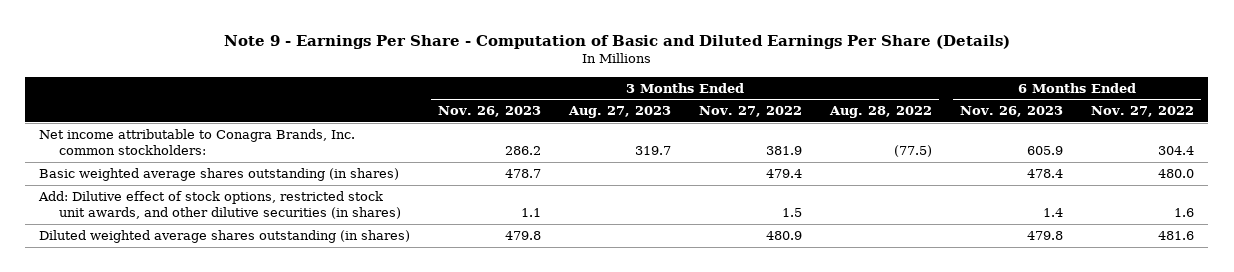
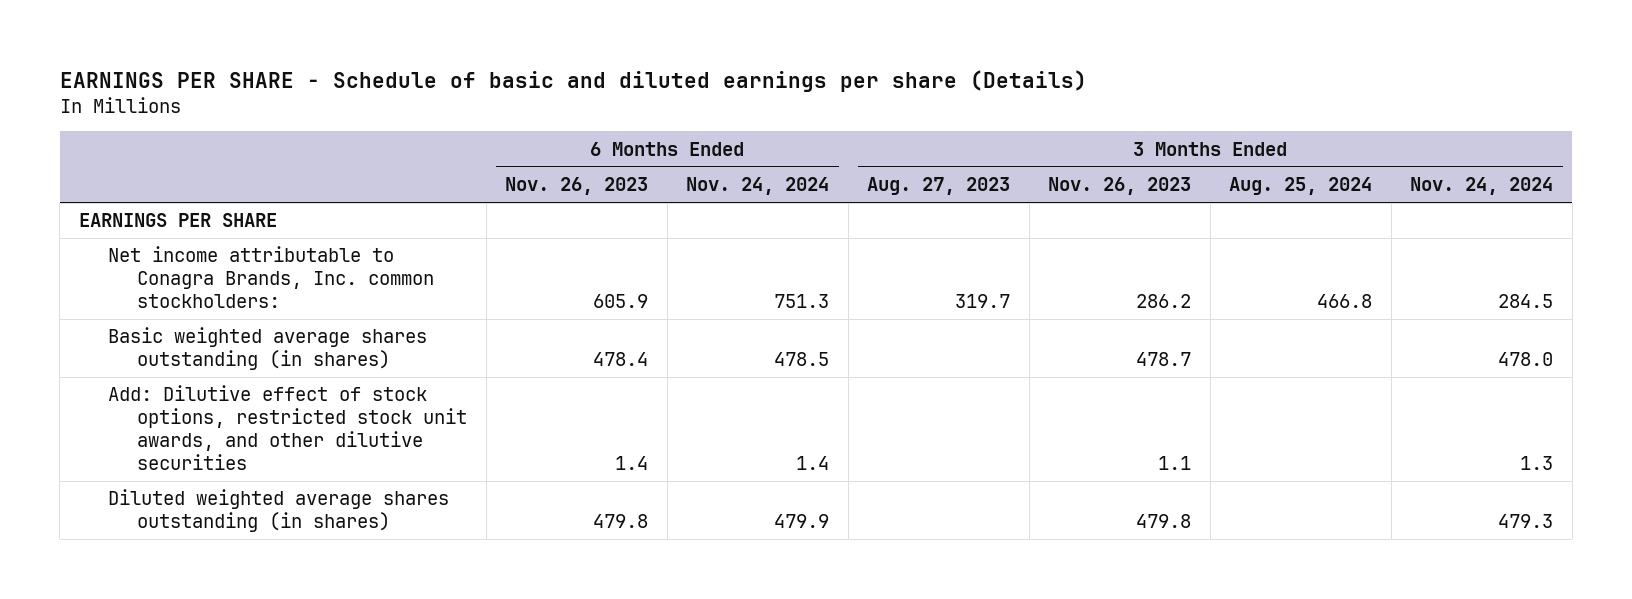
- Note 9 - Earnings Per Share - Computation of Basic and Diluted Earnings Per Share (Details)
+ EARNINGS PER SHARE - Schedule of basic and diluted earnings per share (Details)
- | 3 Months Ended Nov. 26, 2023 | 3 Months Ended Aug. 27, 2023 | 3 Months Ended Nov. 27, 2022 | 3 Months Ended Aug. 28, 2022 | 6 Months Ended Nov. 26, 2023 | 6 Months Ended Nov. 27, 2022
+ | 6 Months Ended Nov. 26, 2023 | 6 Months Ended Nov. 24, 2024 | 3 Months Ended Aug. 27, 2023 | 3 Months Ended Nov. 26, 2023 | 3 Months Ended Aug. 25, 2024 | 3 Months Ended Nov. 24, 2024
+ EARNINGS PER SHARE
- Add: Dilutive effect of stock options, restricted stock unit awards, and other dilutive securities (in shares) | 1.1 | | 1.5 | | 1.4 | 1.6
+ Add: Dilutive effect of stock options, restricted stock unit awards, and other dilutive securities | 1.4 | 1.4 | | 1.1 | | 1.3

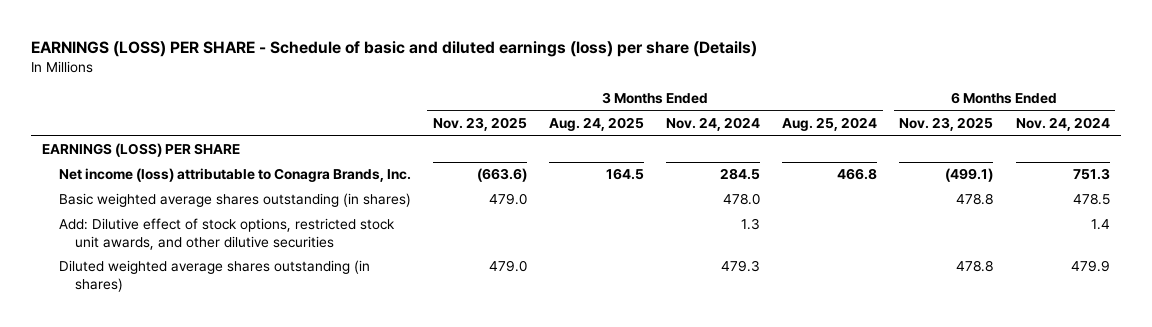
- EARNINGS PER SHARE - Schedule of basic and diluted earnings per share (Details)
+ EARNINGS (LOSS) PER SHARE - Schedule of basic and diluted earnings (loss) per share (Details)
- | 6 Months Ended Nov. 26, 2023 | 6 Months Ended Nov. 24, 2024 | 3 Months Ended Aug. 27, 2023 | 3 Months Ended Nov. 26, 2023 | 3 Months Ended Aug. 25, 2024 | 3 Months Ended Nov. 24, 2024
+ | 3 Months Ended Nov. 23, 2025 | 3 Months Ended Aug. 24, 2025 | 3 Months Ended Nov. 24, 2024 | 3 Months Ended Aug. 25, 2024 | 6 Months Ended Nov. 23, 2025 | 6 Months Ended Nov. 24, 2024
- EARNINGS PER SHARE
- Net income attributable to Conagra Brands, Inc. common stockholders: | 605.9 | 751.3 | 319.7 | 286.2 | 466.8 | 284.5
+ EARNINGS (LOSS) PER SHARE
+ Net income (loss) attributable to Conagra Brands, Inc. | (663.6) | 164.5 | 284.5 | 466.8 | (499.1) | 751.3

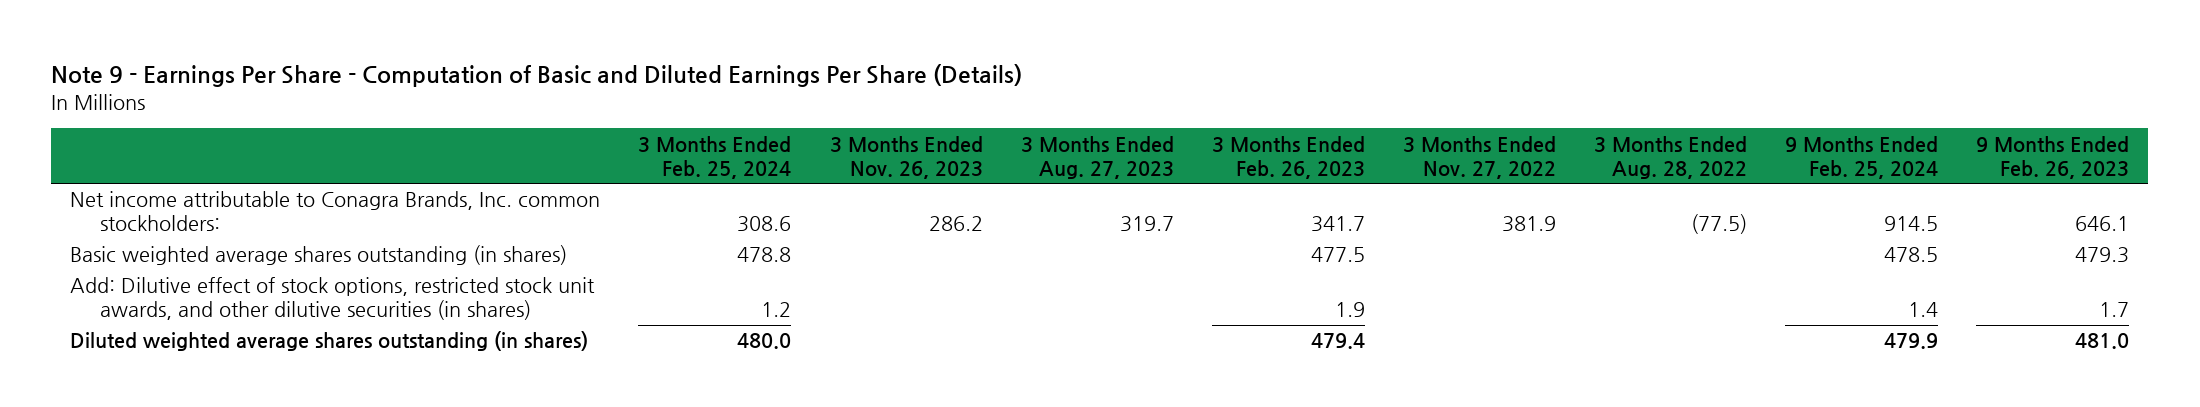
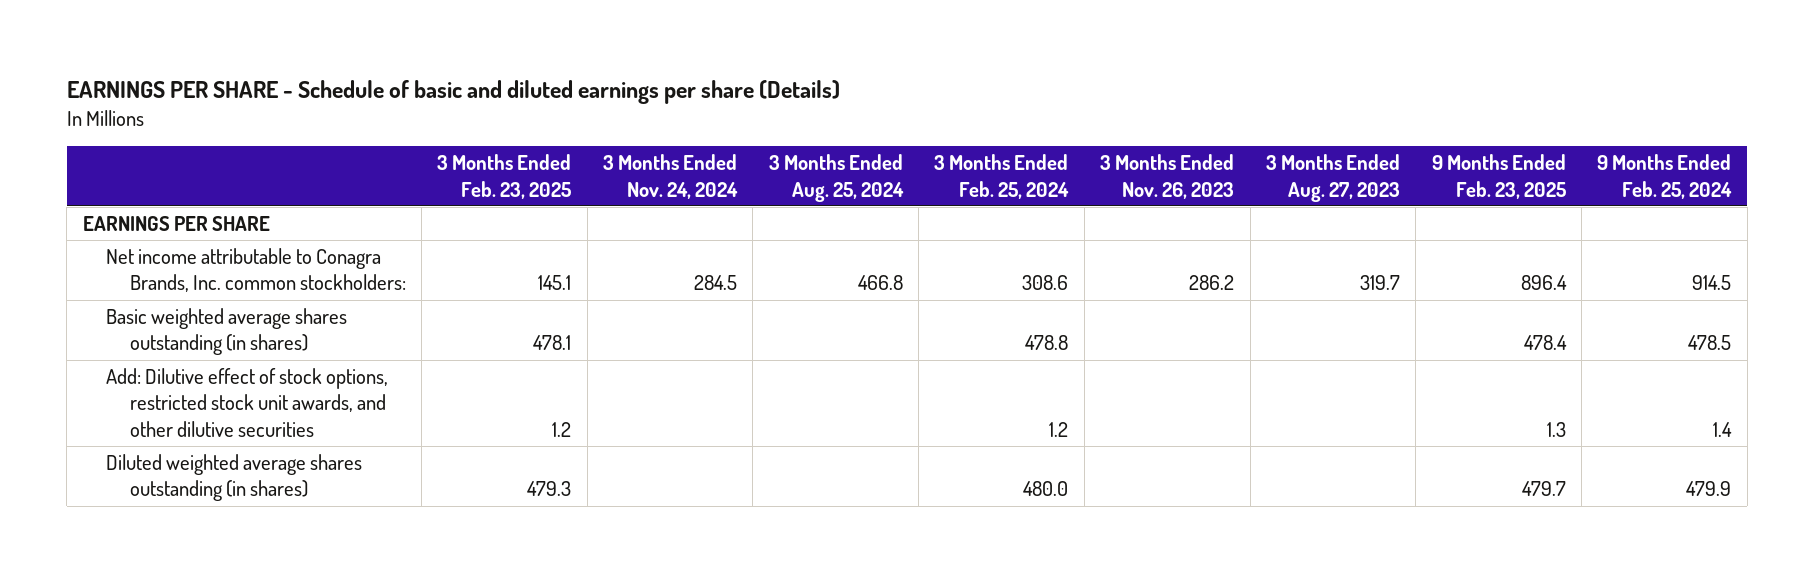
- Note 9 - Earnings Per Share - Computation of Basic and Diluted Earnings Per Share (Details)
+ EARNINGS PER SHARE - Schedule of basic and diluted earnings per share (Details)
- | 3 Months Ended Feb. 25, 2024 | 3 Months Ended Nov. 26, 2023 | 3 Months Ended Aug. 27, 2023 | 3 Months Ended Feb. 26, 2023 | 3 Months Ended Nov. 27, 2022 | 3 Months Ended Aug. 28, 2022 | 9 Months Ended Feb. 25, 2024 | 9 Months Ended Feb. 26, 2023
+ | 3 Months Ended Feb. 23, 2025 | 3 Months Ended Nov. 24, 2024 | 3 Months Ended Aug. 25, 2024 | 3 Months Ended Feb. 25, 2024 | 3 Months Ended Nov. 26, 2023 | 3 Months Ended Aug. 27, 2023 | 9 Months Ended Feb. 23, 2025 | 9 Months Ended Feb. 25, 2024
+ EARNINGS PER SHARE
- Add: Dilutive effect of stock options, restricted stock unit awards, and other dilutive securities (in shares) | 1.2 | | | 1.9 | | | 1.4 | 1.7
+ Add: Dilutive effect of stock options, restricted stock unit awards, and other dilutive securities | 1.2 | | | 1.2 | | | 1.3 | 1.4

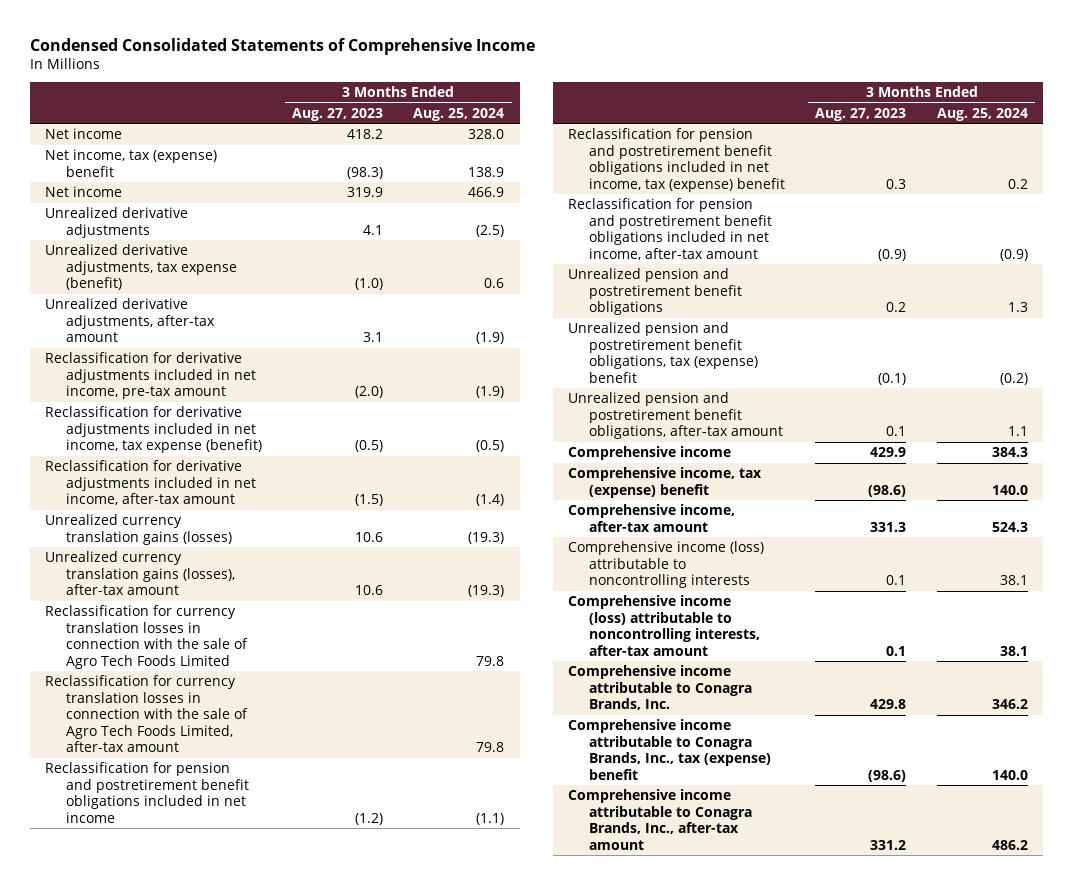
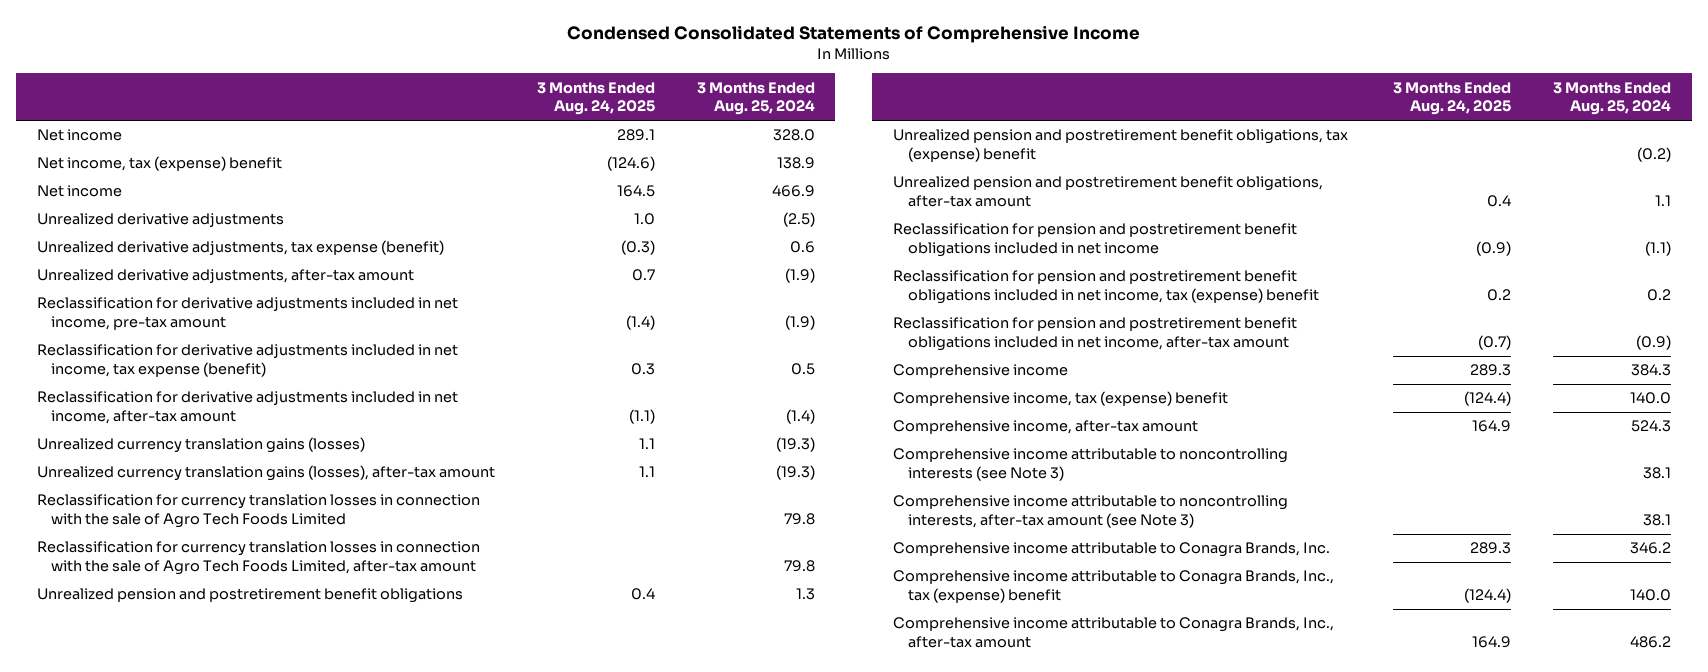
- | 3 Months Ended Aug. 27, 2023 | 3 Months Ended Aug. 25, 2024
+ | 3 Months Ended Aug. 24, 2025 | 3 Months Ended Aug. 25, 2024
- Reclassification for derivative adjustments included in net income, tax expense (benefit) | (0.5) | (0.5)
+ Reclassification for derivative adjustments included in net income, tax expense (benefit) | 0.3 | 0.5
moved down: Reclassification for pension and postretirement benefit obligations included in net income | (0.9) | (1.1)
moved down: Reclassification for pension and postretirement benefit obligations included in net income, tax (expense) benefit | 0.2 | 0.2
moved down: Reclassification for pension and postretirement benefit obligations included in net income, after-tax amount | (0.7) | (0.9)
- Comprehensive income (loss) attributable to noncontrolling interests | 0.1 | 38.1
- Comprehensive income (loss) attributable to noncontrolling interests, after-tax amount | 0.1 | 38.1
+ Comprehensive income attributable to noncontrolling interests (see Note 3) | | 38.1
+ Comprehensive income attributable to noncontrolling interests, after-tax amount (see Note 3) | | 38.1

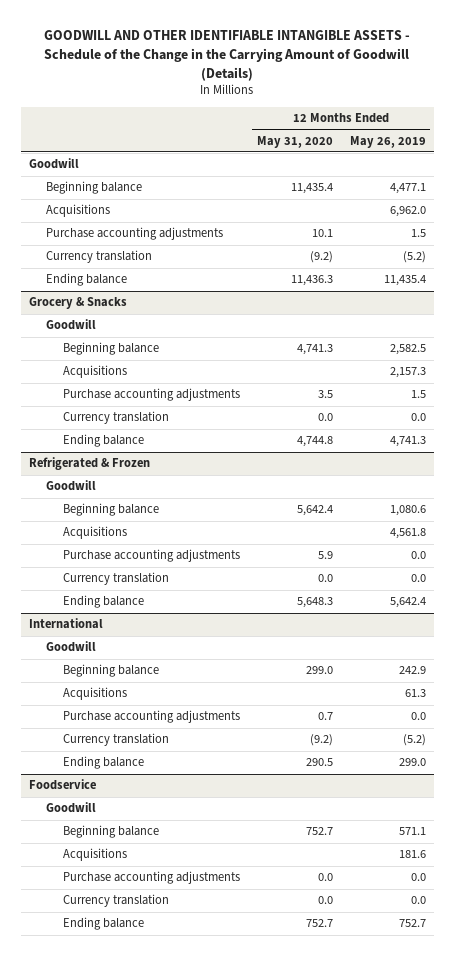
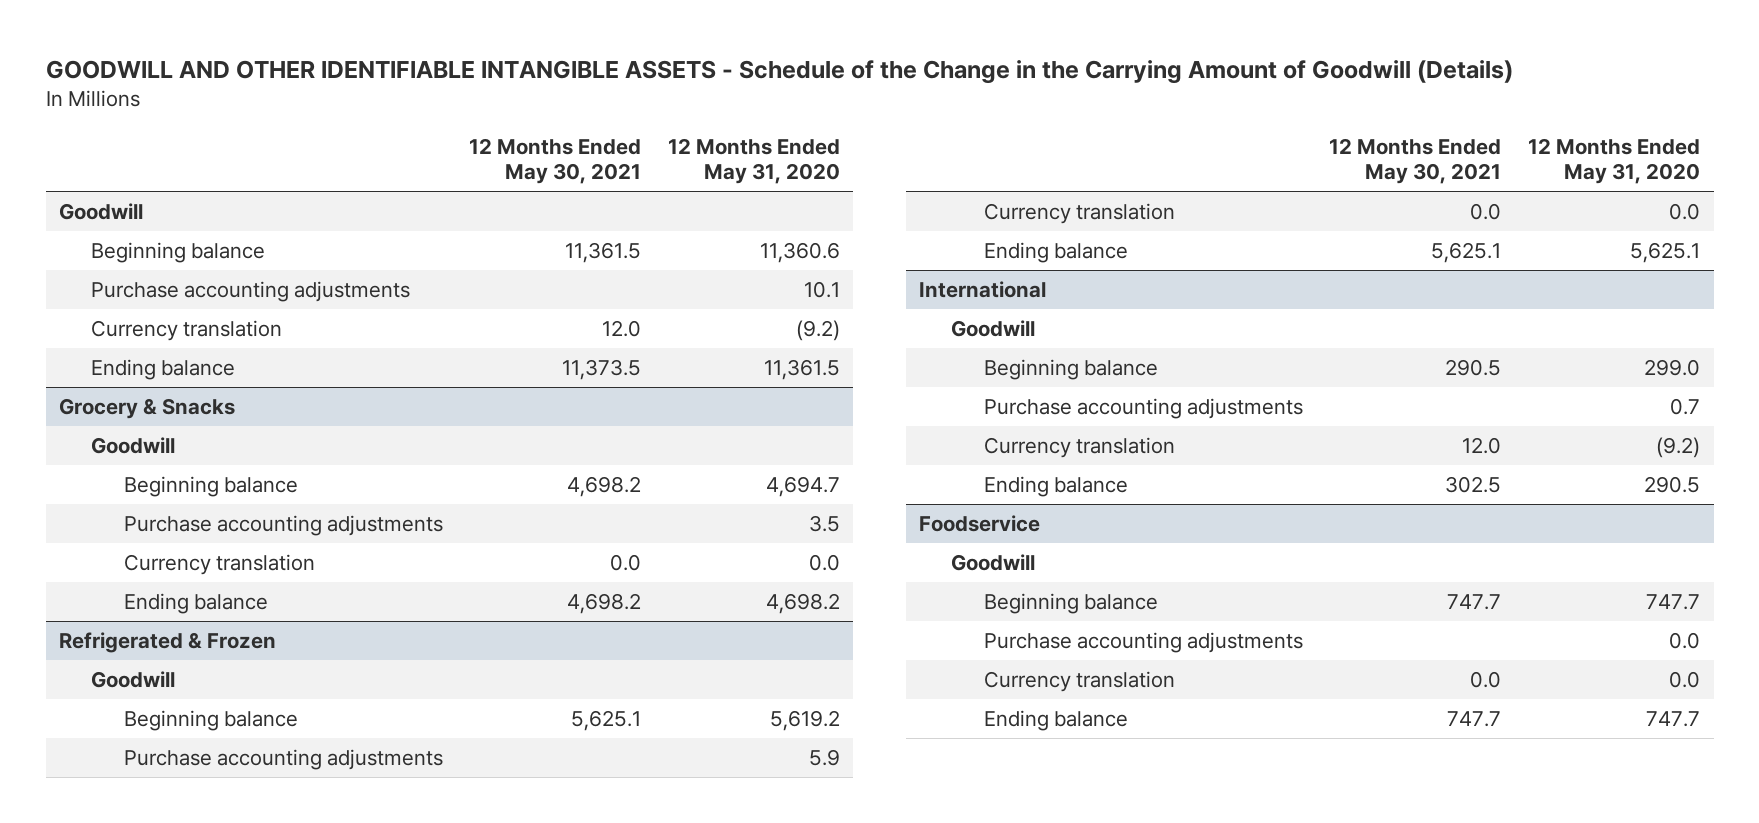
- | 12 Months Ended May 31, 2020 | 12 Months Ended May 26, 2019
+ | 12 Months Ended May 30, 2021 | 12 Months Ended May 31, 2020
- Beginning balance | 11,435.4 | 4,477.1
- Acquisitions | | 6,962.0
+ Beginning balance | 11,361.5 | 11,360.6
- Ending balance | 11,436.3 | 11,435.4
+ Ending balance | 11,373.5 | 11,361.5
@ Grocery & Snacks
- Beginning balance | 4,741.3 | 2,582.5
- Acquisitions | | 2,157.3
+ Beginning balance | 4,698.2 | 4,694.7
- Ending balance | 4,744.8 | 4,741.3
+ Ending balance | 4,698.2 | 4,698.2
@ Refrigerated & Frozen
- Beginning balance | 5,642.4 | 1,080.6
- Acquisitions | | 4,561.8
+ Beginning balance | 5,625.1 | 5,619.2
- Ending balance | 5,648.3 | 5,642.4
+ Ending balance | 5,625.1 | 5,625.1
@ International
- Acquisitions | | 61.3
@ Foodservice
- Beginning balance | 752.7 | 571.1
- Acquisitions | | 181.6
+ Beginning balance | 747.7 | 747.7
- Ending balance | 752.7 | 752.7
+ Ending balance | 747.7 | 747.7

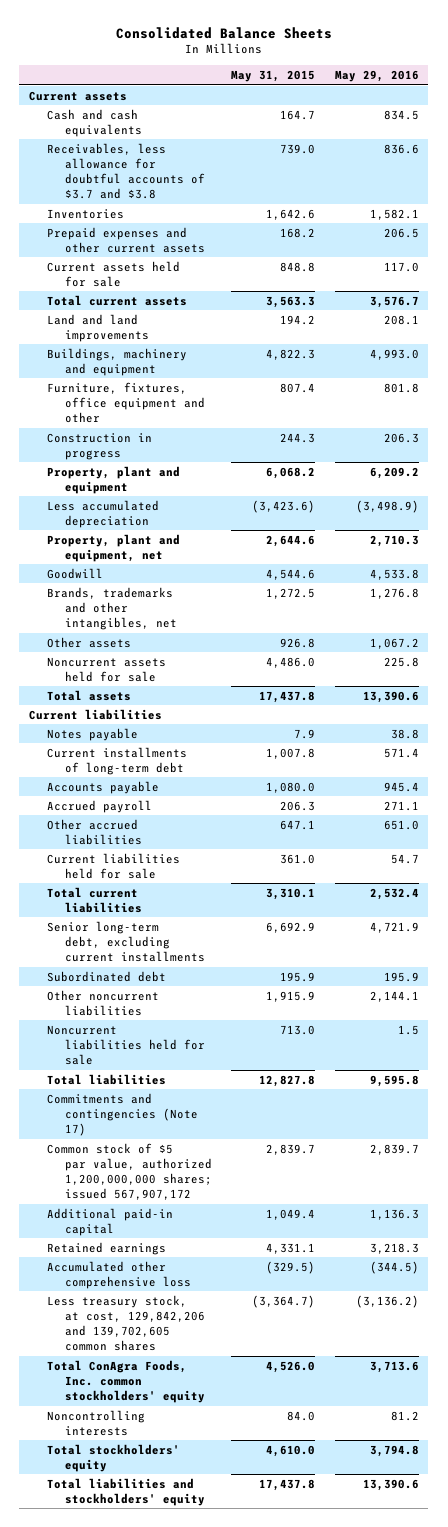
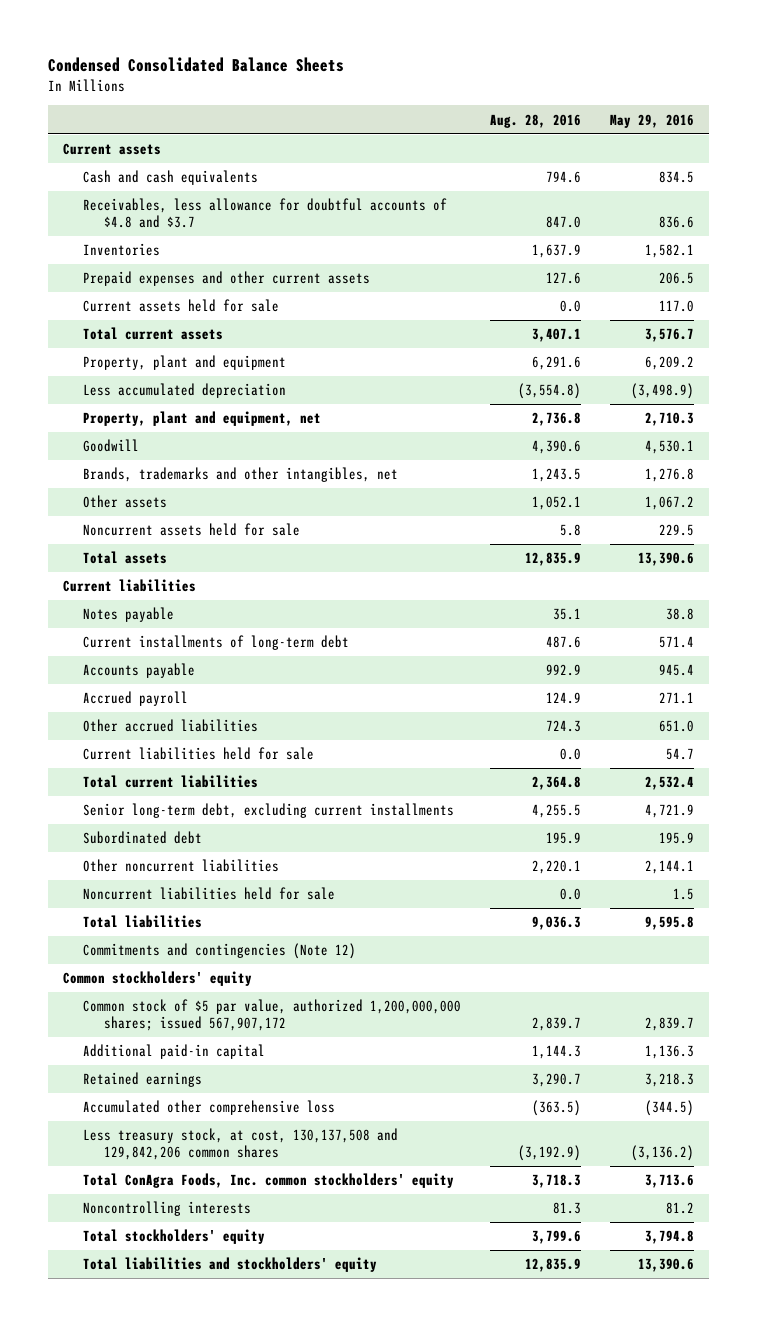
- Consolidated Balance Sheets
+ Condensed Consolidated Balance Sheets
- | May 31, 2015 | May 29, 2016
+ | Aug. 28, 2016 | May 29, 2016
- Receivables, less allowance for doubtful accounts of $3.7 and $3.8 | 739.0 | 836.6
+ Receivables, less allowance for doubtful accounts of $4.8 and $3.7 | 847.0 | 836.6
- Land and land improvements | 194.2 | 208.1
- Buildings, machinery and equipment | 4,822.3 | 4,993.0
- Furniture, fixtures, office equipment and other | 807.4 | 801.8
- Construction in progress | 244.3 | 206.3
- Goodwill | 4,544.6 | 4,533.8
+ Goodwill | 4,390.6 | 4,530.1
- Noncurrent assets held for sale | 4,486.0 | 225.8
+ Noncurrent assets held for sale | 5.8 | 229.5
- Commitments and contingencies (Note 17)
+ Commitments and contingencies (Note 12)
+ Common stockholders' equity
- Less treasury stock, at cost, 129,842,206 and 139,702,605 common shares | (3,364.7) | (3,136.2)
+ Less treasury stock, at cost, 130,137,508 and 129,842,206 common shares | (3,192.9) | (3,136.2)

